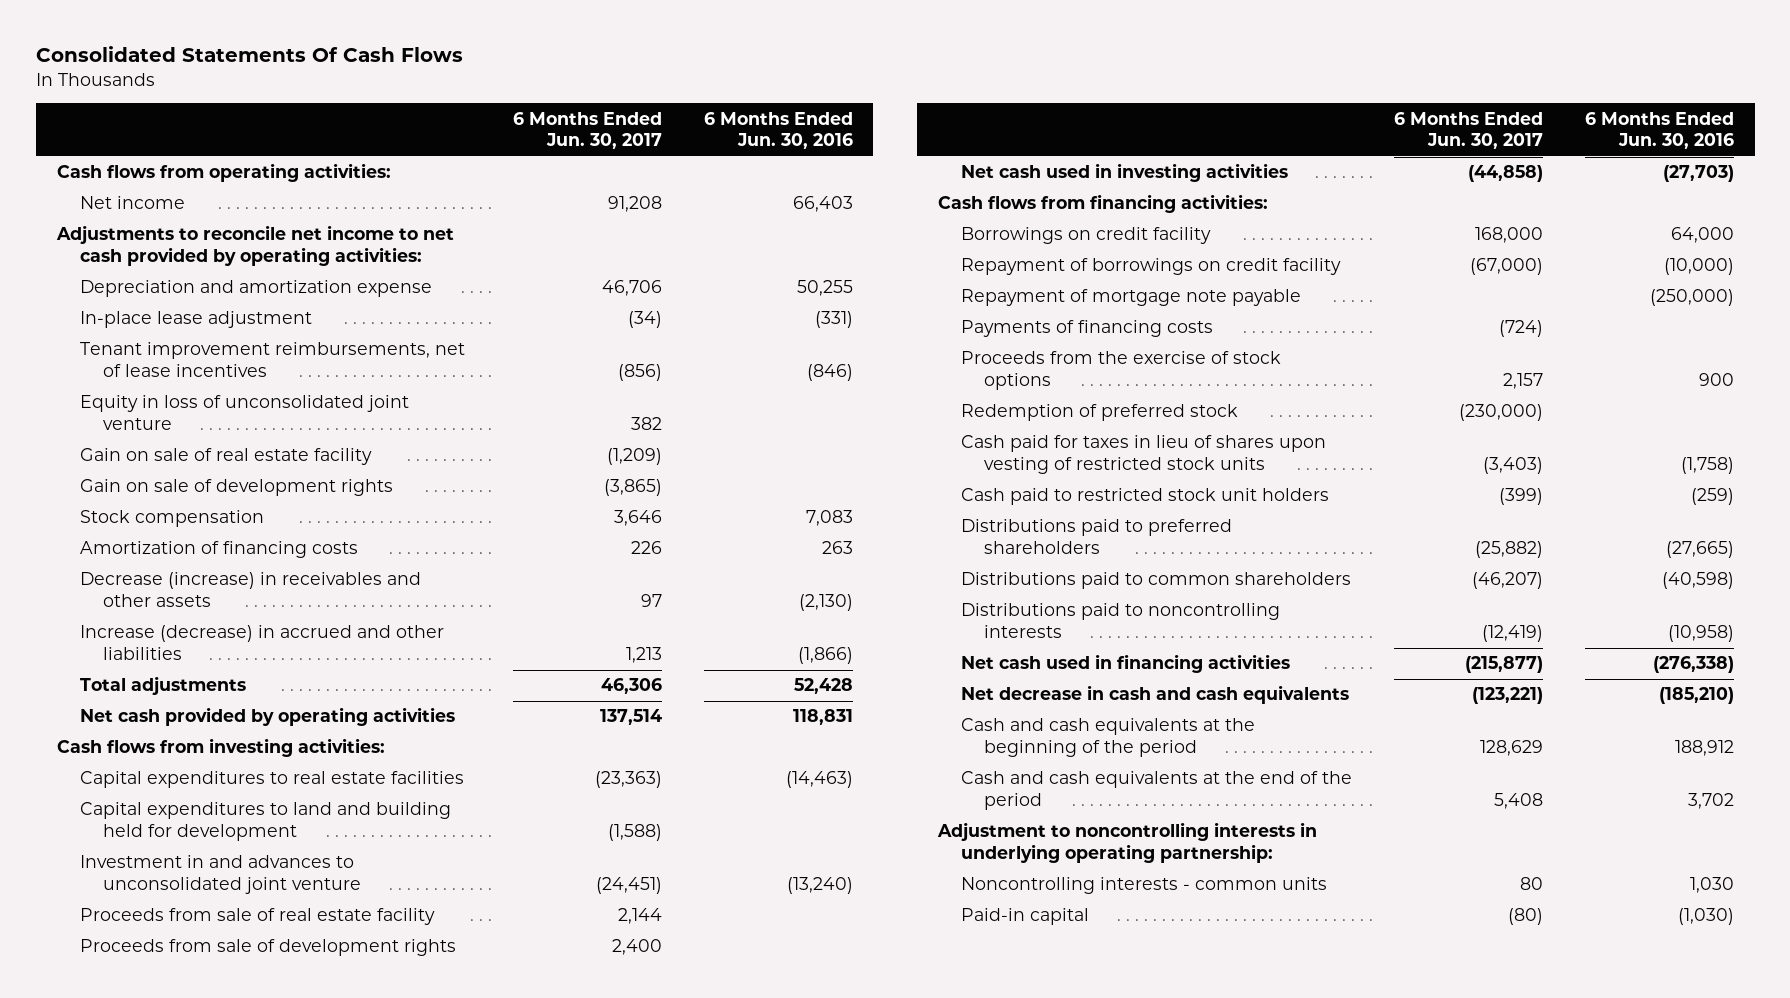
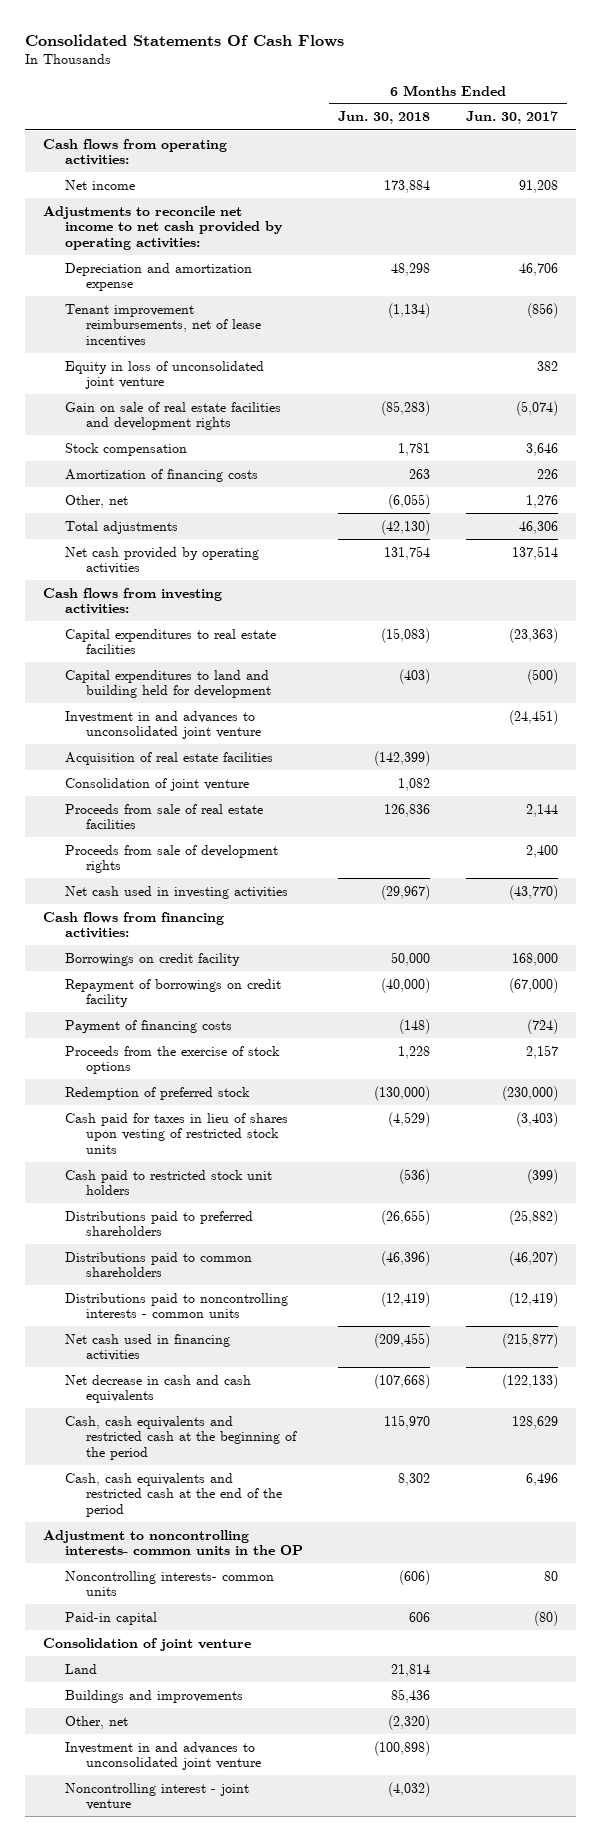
- | 6 Months Ended Jun. 30, 2017 | 6 Months Ended Jun. 30, 2016
+ | 6 Months Ended Jun. 30, 2018 | 6 Months Ended Jun. 30, 2017
- In-place lease adjustment | (34) | (331)
- Gain on sale of real estate facility | (1,209) |
- Gain on sale of development rights | (3,865) |
+ Gain on sale of real estate facilities and development rights | (85,283) | (5,074)
- Decrease (increase) in receivables and other assets | 97 | (2,130)
- Increase (decrease) in accrued and other liabilities | 1,213 | (1,866)
+ Other, net | (6,055) | 1,276
- Capital expenditures to land and building held for development | (1,588) |
+ Capital expenditures to land and building held for development | (403) | (500)
- Proceeds from sale of real estate facility | 2,144 |
+ Acquisition of real estate facilities | (142,399) |
+ Consolidation of joint venture | 1,082 |
+ Proceeds from sale of real estate facilities | 126,836 | 2,144
- Net cash used in investing activities | (44,858) | (27,703)
+ Net cash used in investing activities | (29,967) | (43,770)
- Repayment of mortgage note payable | | (250,000)
- Payments of financing costs | (724) |
+ Payment of financing costs | (148) | (724)
- Distributions paid to noncontrolling interests | (12,419) | (10,958)
+ Distributions paid to noncontrolling interests - common units | (12,419) | (12,419)
- Net decrease in cash and cash equivalents | (123,221) | (185,210)
- Cash and cash equivalents at the beginning of the period | 128,629 | 188,912
- Cash and cash equivalents at the end of the period | 5,408 | 3,702
- Adjustment to noncontrolling interests in underlying operating partnership:
- Noncontrolling interests - common units | 80 | 1,030
+ Net decrease in cash and cash equivalents | (107,668) | (122,133)
+ Cash, cash equivalents and restricted cash at the beginning of the period | 115,970 | 128,629
+ Cash, cash equivalents and restricted cash at the end of the period | 8,302 | 6,496
+ Adjustment to noncontrolling interests- common units in the OP
+ Noncontrolling interests- common units | (606) | 80
+ Consolidation of joint venture
+ Land | 21,814 |
+ Buildings and improvements | 85,436 |
+ Other, net | (2,320) |
+ Investment in and advances to unconsolidated joint venture | (100,898) |
+ Noncontrolling interest - joint venture | (4,032) |

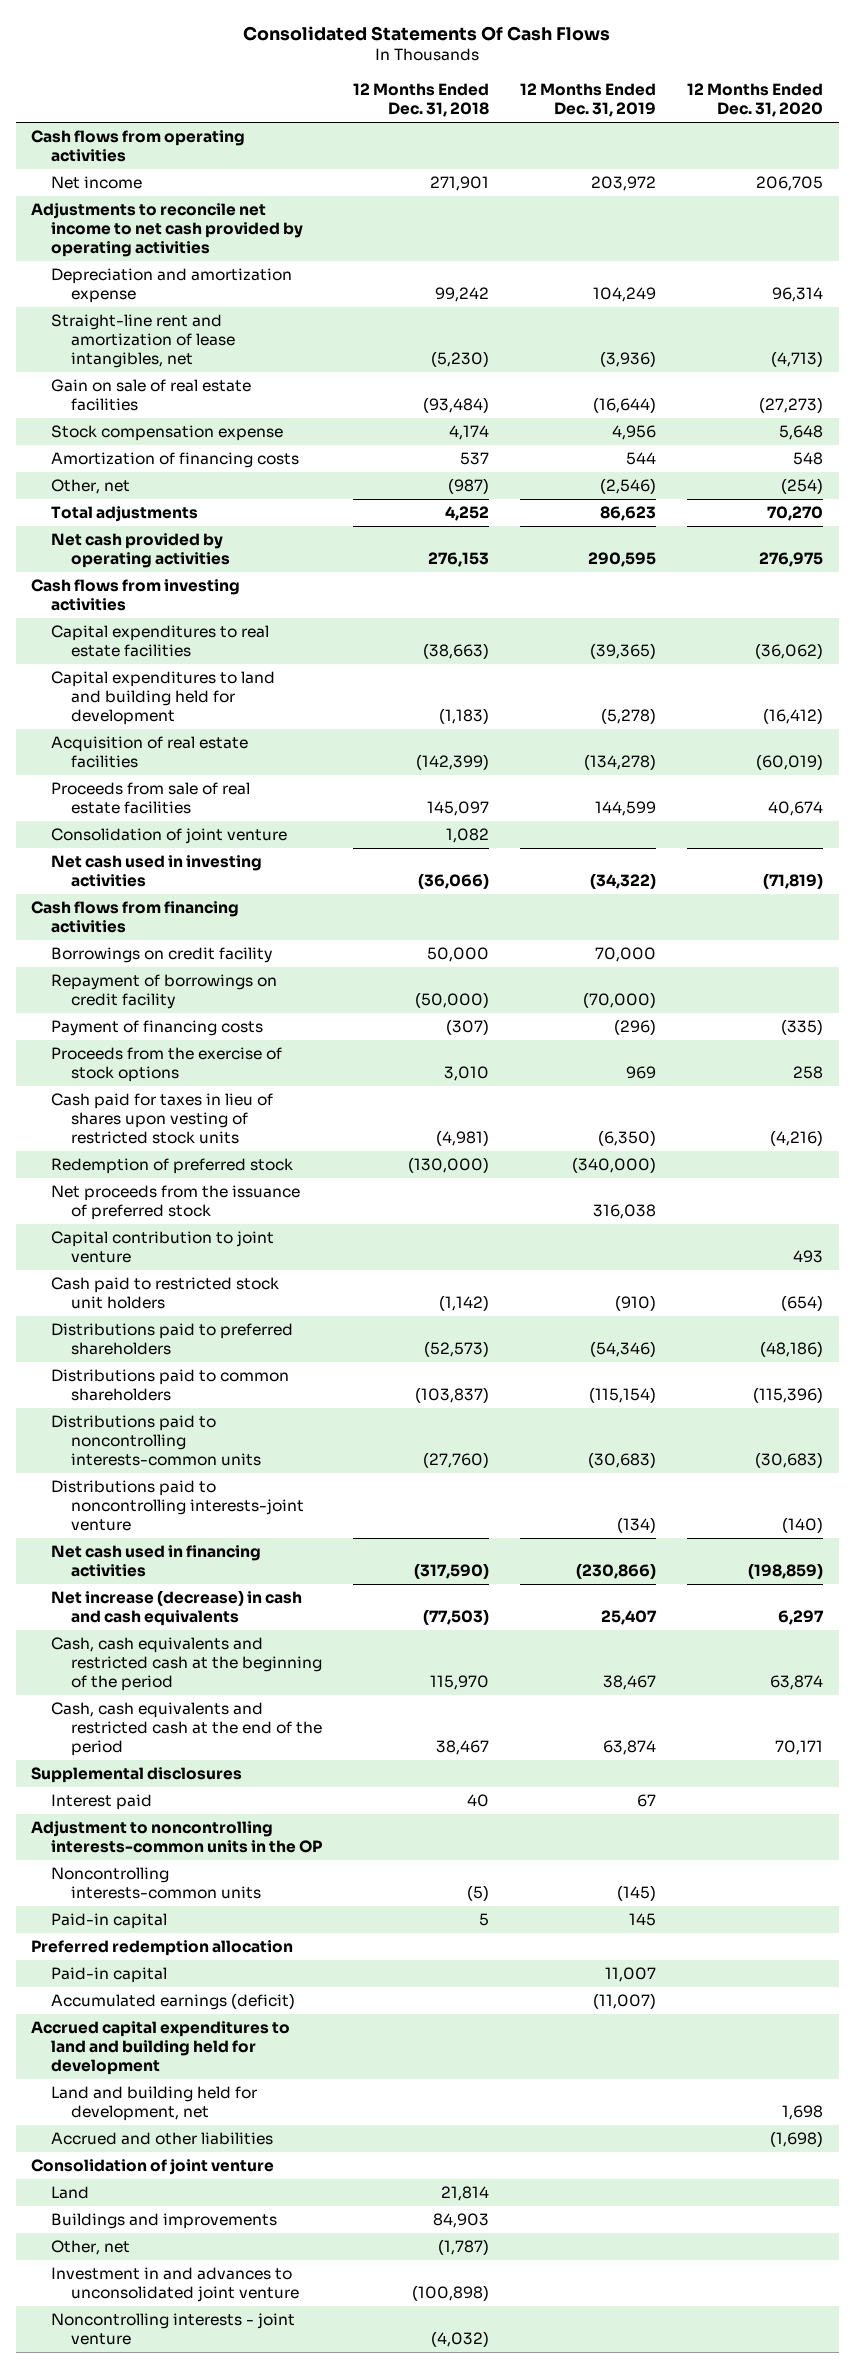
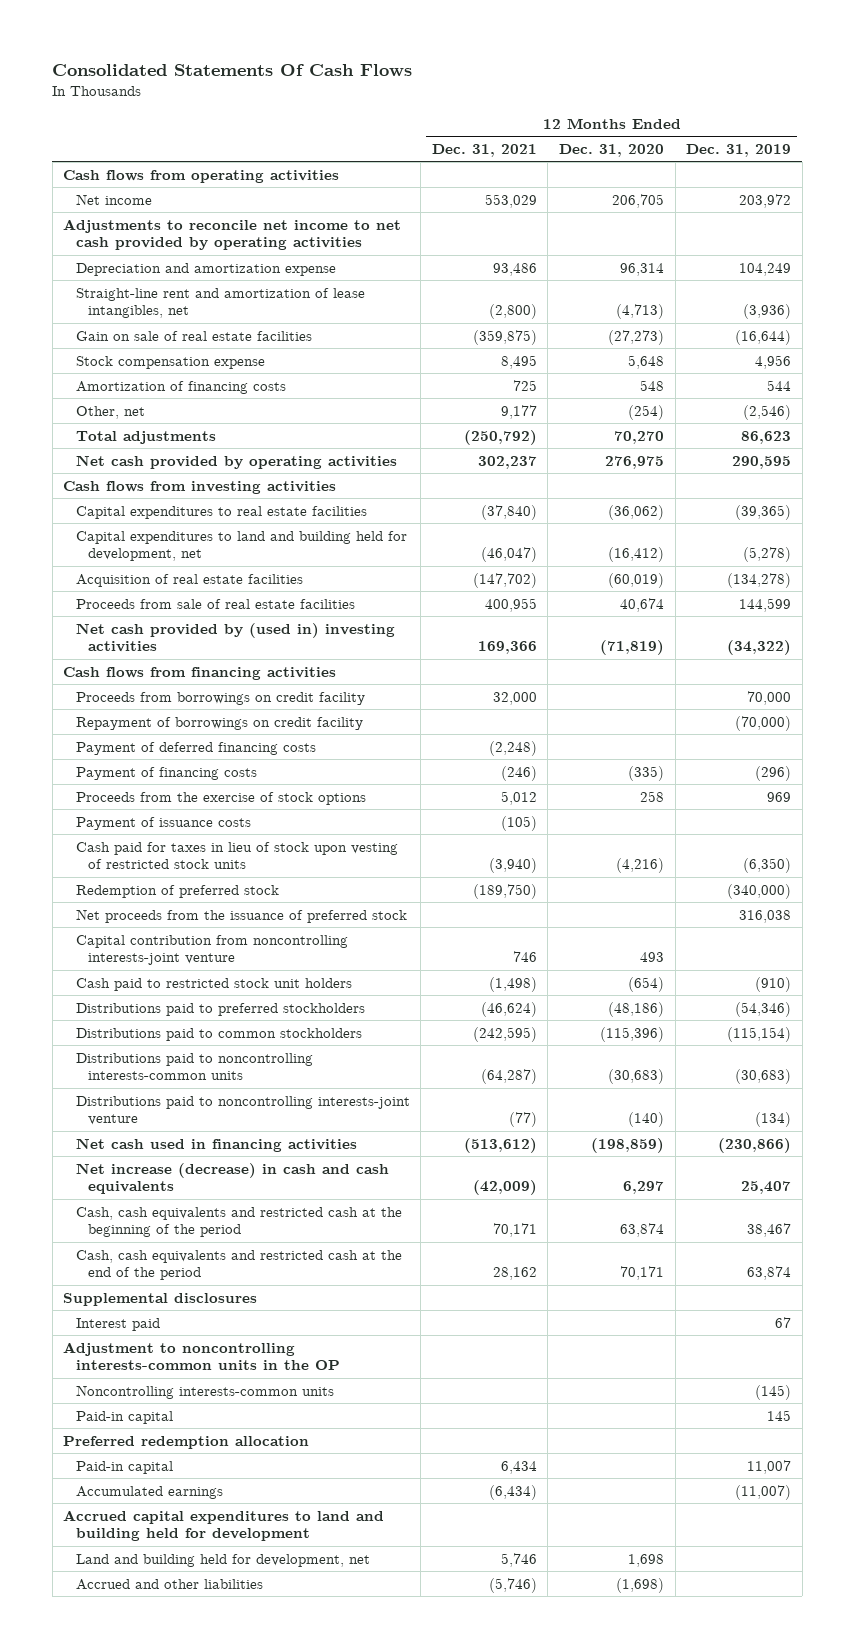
- | 12 Months Ended Dec. 31, 2018 | 12 Months Ended Dec. 31, 2019 | 12 Months Ended Dec. 31, 2020
+ | 12 Months Ended Dec. 31, 2021 | 12 Months Ended Dec. 31, 2020 | 12 Months Ended Dec. 31, 2019
- Capital expenditures to land and building held for development | (1,183) | (5,278) | (16,412)
+ Capital expenditures to land and building held for development, net | (46,047) | (16,412) | (5,278)
- Consolidation of joint venture | 1,082 | |
- Net cash used in investing activities | (36,066) | (34,322) | (71,819)
+ Net cash provided by (used in) investing activities | 169,366 | (71,819) | (34,322)
- Borrowings on credit facility | 50,000 | 70,000 |
+ Proceeds from borrowings on credit facility | 32,000 | | 70,000
+ Payment of deferred financing costs | (2,248) | |
- Cash paid for taxes in lieu of shares upon vesting of restricted stock units | (4,981) | (6,350) | (4,216)
+ Payment of issuance costs | (105) | |
+ Cash paid for taxes in lieu of stock upon vesting of restricted stock units | (3,940) | (4,216) | (6,350)
- Capital contribution to joint venture | | | 493
+ Capital contribution from noncontrolling interests-joint venture | 746 | 493 |
- Distributions paid to preferred shareholders | (52,573) | (54,346) | (48,186)
- Distributions paid to common shareholders | (103,837) | (115,154) | (115,396)
+ Distributions paid to preferred stockholders | (46,624) | (48,186) | (54,346)
+ Distributions paid to common stockholders | (242,595) | (115,396) | (115,154)
- Accumulated earnings (deficit) | | (11,007) |
+ Accumulated earnings | (6,434) | | (11,007)
- Consolidation of joint venture
- Land | 21,814 | |
- Buildings and improvements | 84,903 | |
- Other, net | (1,787) | |
- Investment in and advances to unconsolidated joint venture | (100,898) | |
- Noncontrolling interests - joint venture | (4,032) | |

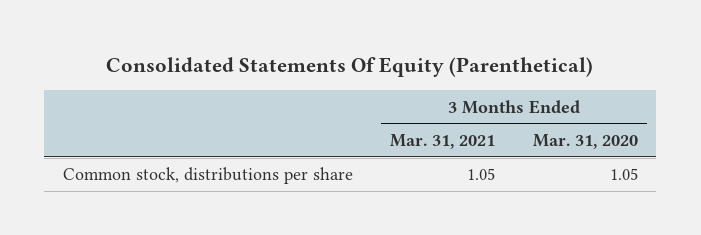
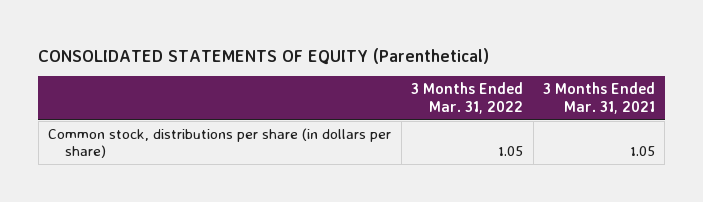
- Consolidated Statements Of Equity (Parenthetical)
+ CONSOLIDATED STATEMENTS OF EQUITY (Parenthetical)
- | 3 Months Ended Mar. 31, 2021 | 3 Months Ended Mar. 31, 2020
+ | 3 Months Ended Mar. 31, 2022 | 3 Months Ended Mar. 31, 2021
- Common stock, distributions per share | 1.05 | 1.05
+ Common stock, distributions per share (in dollars per share) | 1.05 | 1.05

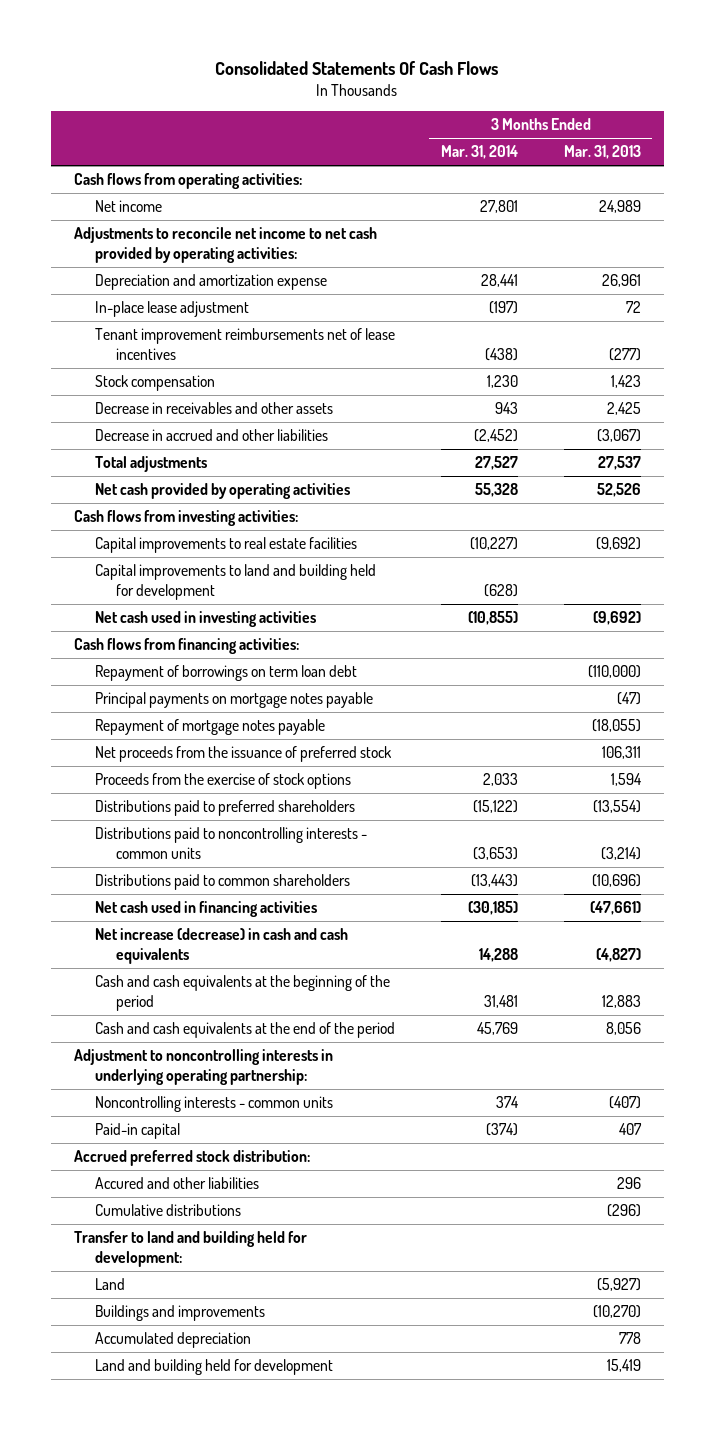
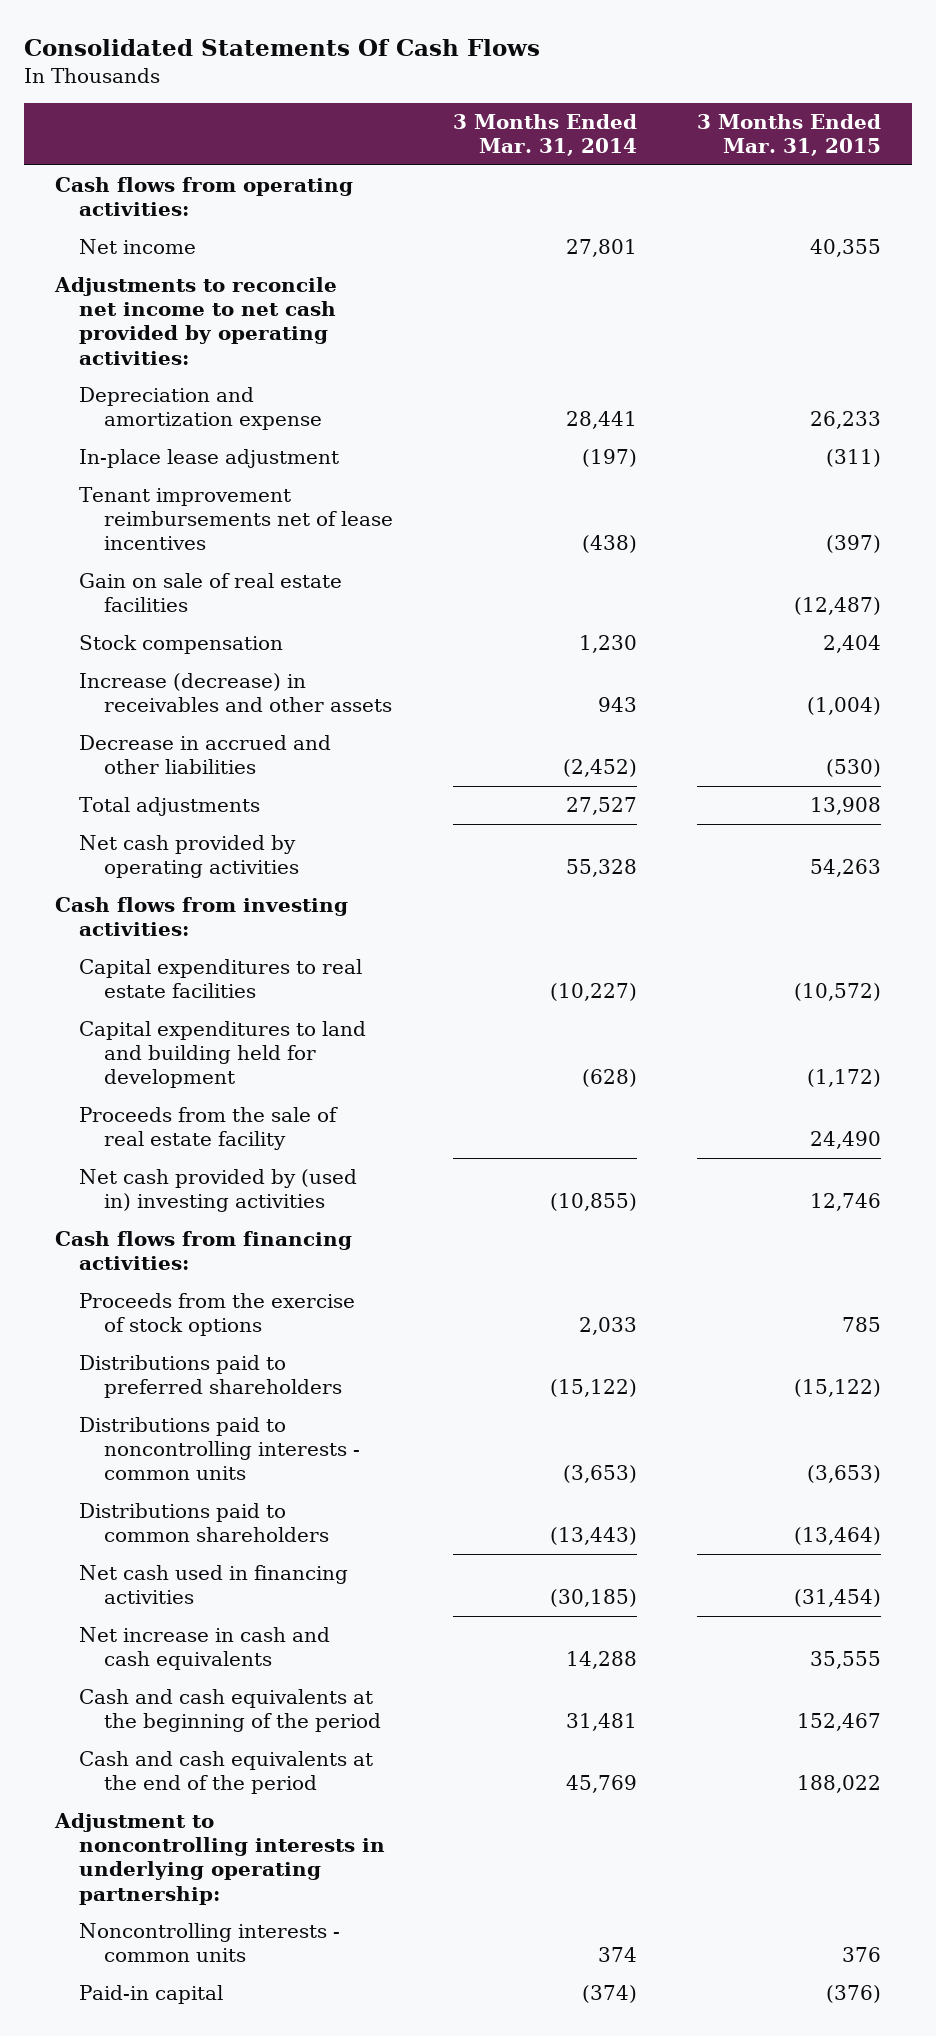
- | 3 Months Ended Mar. 31, 2014 | 3 Months Ended Mar. 31, 2013
+ | 3 Months Ended Mar. 31, 2014 | 3 Months Ended Mar. 31, 2015
+ Gain on sale of real estate facilities | | (12,487)
- Decrease in receivables and other assets | 943 | 2,425
+ Increase (decrease) in receivables and other assets | 943 | (1,004)
- Capital improvements to real estate facilities | (10,227) | (9,692)
- Capital improvements to land and building held for development | (628) |
- Net cash used in investing activities | (10,855) | (9,692)
+ Capital expenditures to real estate facilities | (10,227) | (10,572)
+ Capital expenditures to land and building held for development | (628) | (1,172)
+ Proceeds from the sale of real estate facility | | 24,490
+ Net cash provided by (used in) investing activities | (10,855) | 12,746
- Repayment of borrowings on term loan debt | | (110,000)
- Principal payments on mortgage notes payable | | (47)
- Repayment of mortgage notes payable | | (18,055)
- Net proceeds from the issuance of preferred stock | | 106,311
- Net increase (decrease) in cash and cash equivalents | 14,288 | (4,827)
+ Net increase in cash and cash equivalents | 14,288 | 35,555
- Accrued preferred stock distribution:
- Accured and other liabilities | | 296
- Cumulative distributions | | (296)
- Transfer to land and building held for development:
- Land | | (5,927)
- Buildings and improvements | | (10,270)
- Accumulated depreciation | | 778
- Land and building held for development | | 15,419

